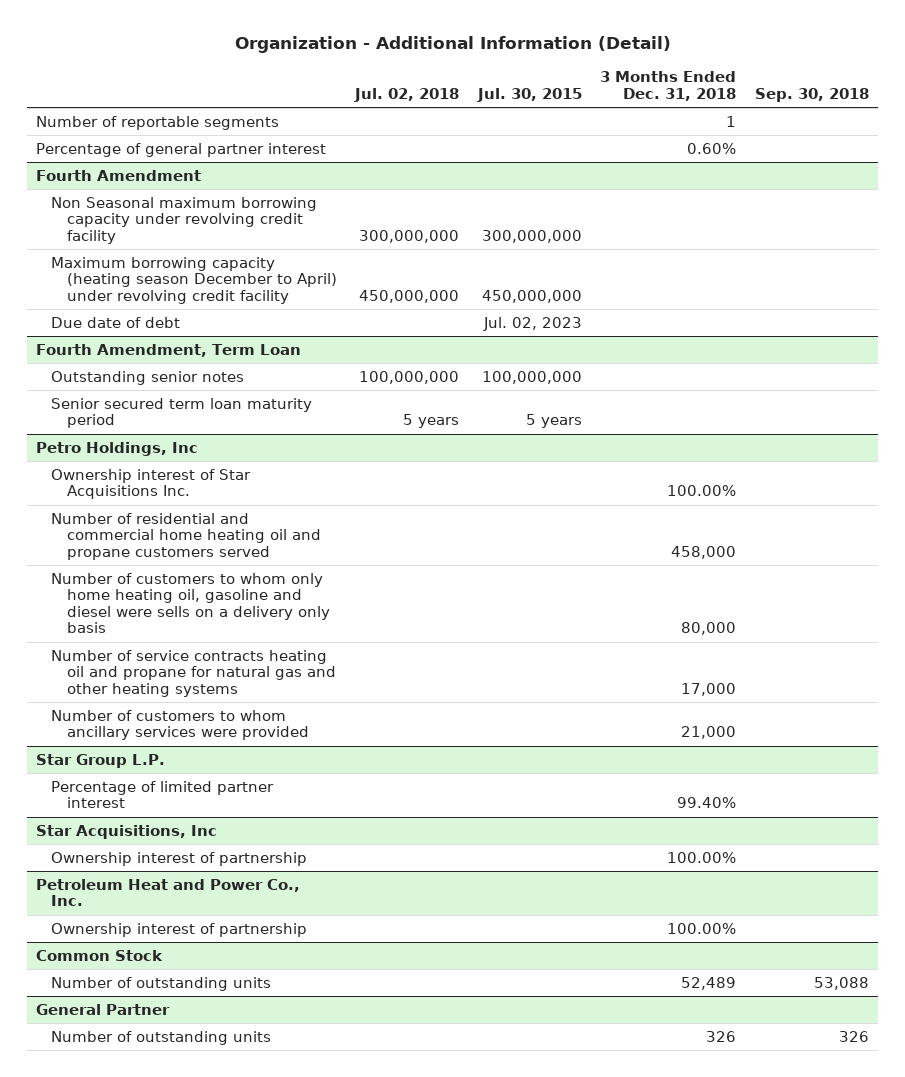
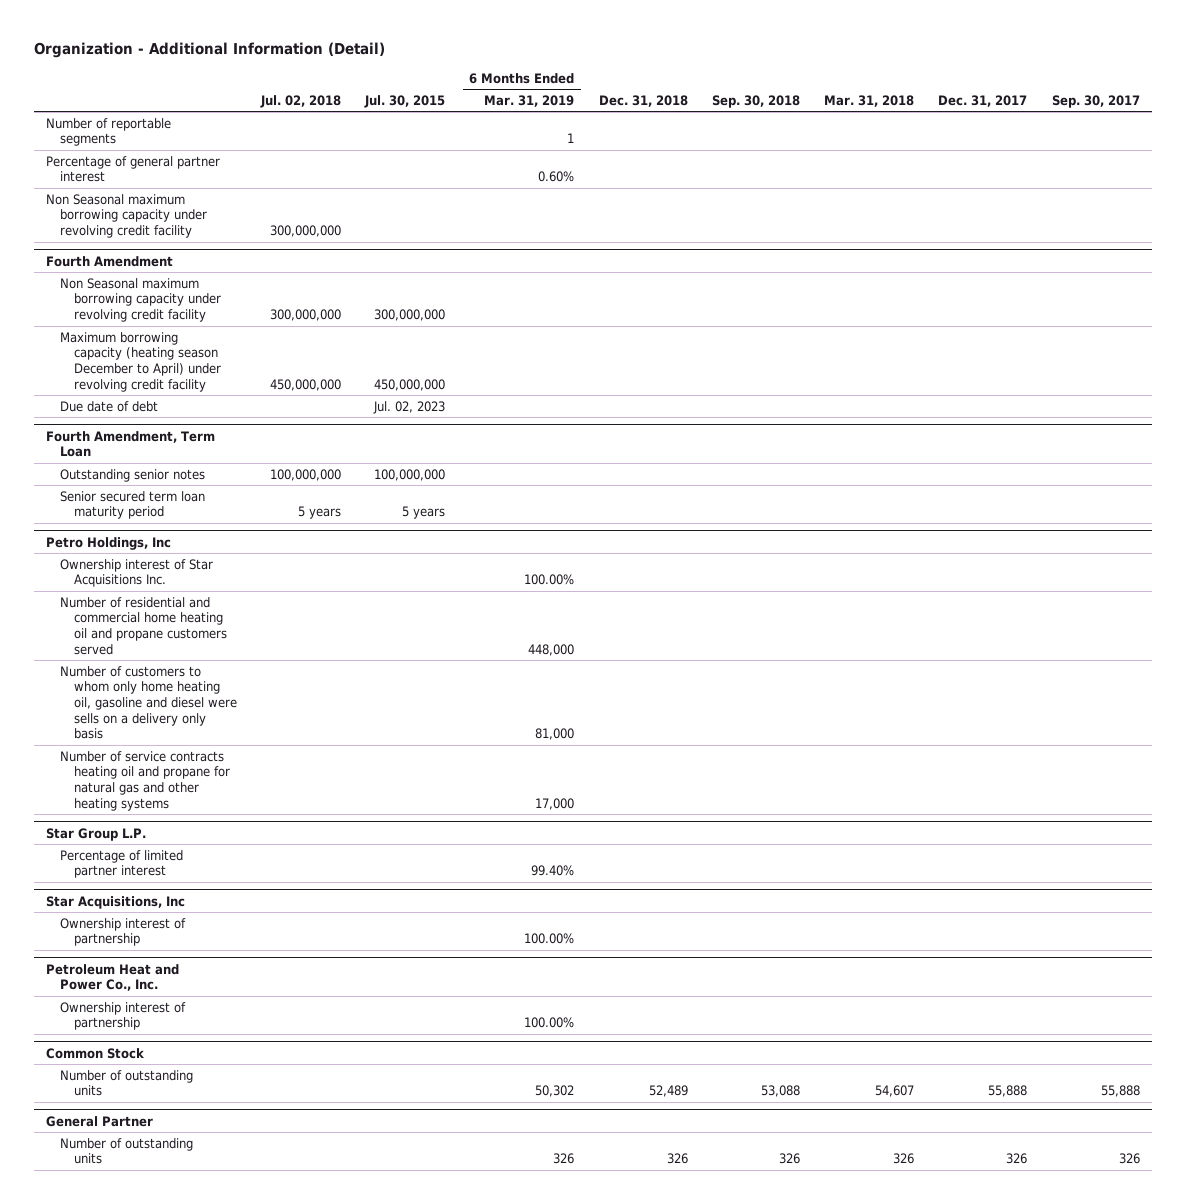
- | Jul. 02, 2018 | Jul. 30, 2015 | 3 Months Ended Dec. 31, 2018 | Sep. 30, 2018
+ | Jul. 02, 2018 | Jul. 30, 2015 | 6 Months Ended Mar. 31, 2019 | Dec. 31, 2018 | Sep. 30, 2018 | Mar. 31, 2018 | Dec. 31, 2017 | Sep. 30, 2017
+ Non Seasonal maximum borrowing capacity under revolving credit facility | 300,000,000 | | | | | | |
@ Petro Holdings, Inc
- Number of customers to whom ancillary services were provided | | | 21,000 |

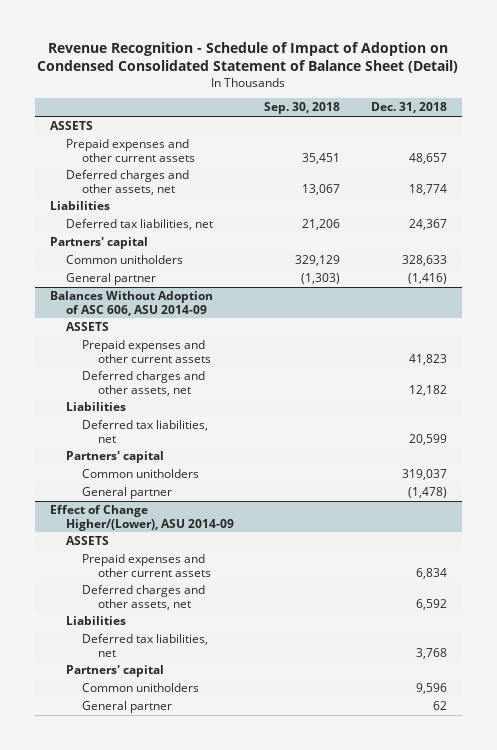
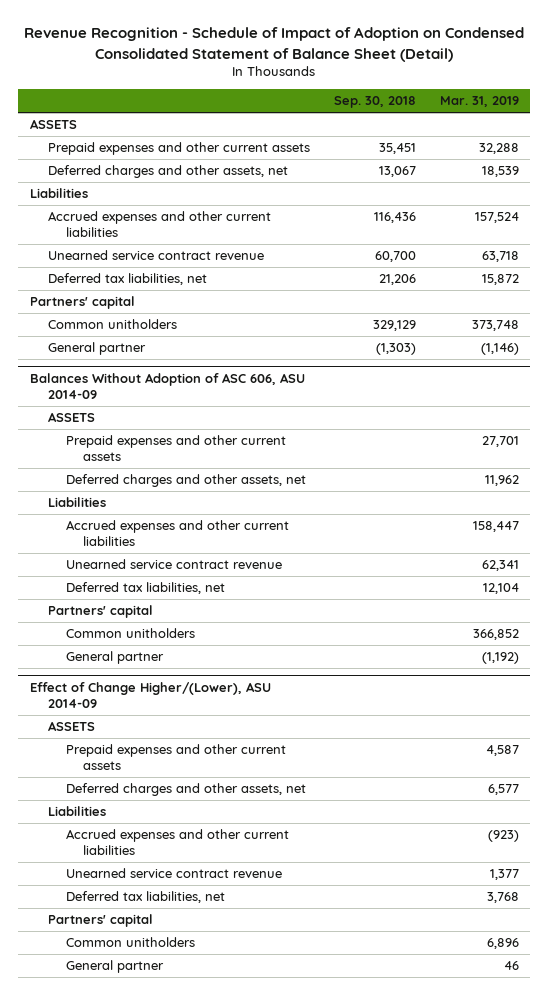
- | Sep. 30, 2018 | Dec. 31, 2018
+ | Sep. 30, 2018 | Mar. 31, 2019
+ Accrued expenses and other current liabilities | 116,436 | 157,524
+ Unearned service contract revenue | 60,700 | 63,718
@ Balances Without Adoption of ASC 606, ASU 2014-09
+ Accrued expenses and other current liabilities | | 158,447
+ Unearned service contract revenue | | 62,341
@ Effect of Change Higher/(Lower), ASU 2014-09
+ Accrued expenses and other current liabilities | | (923)
+ Unearned service contract revenue | | 1,377

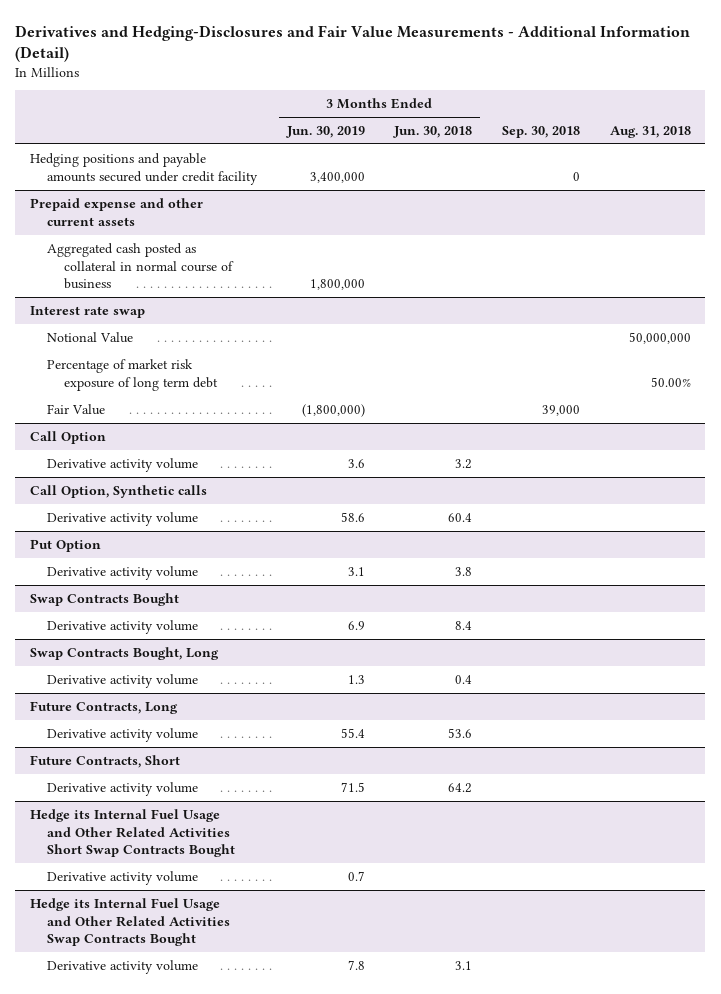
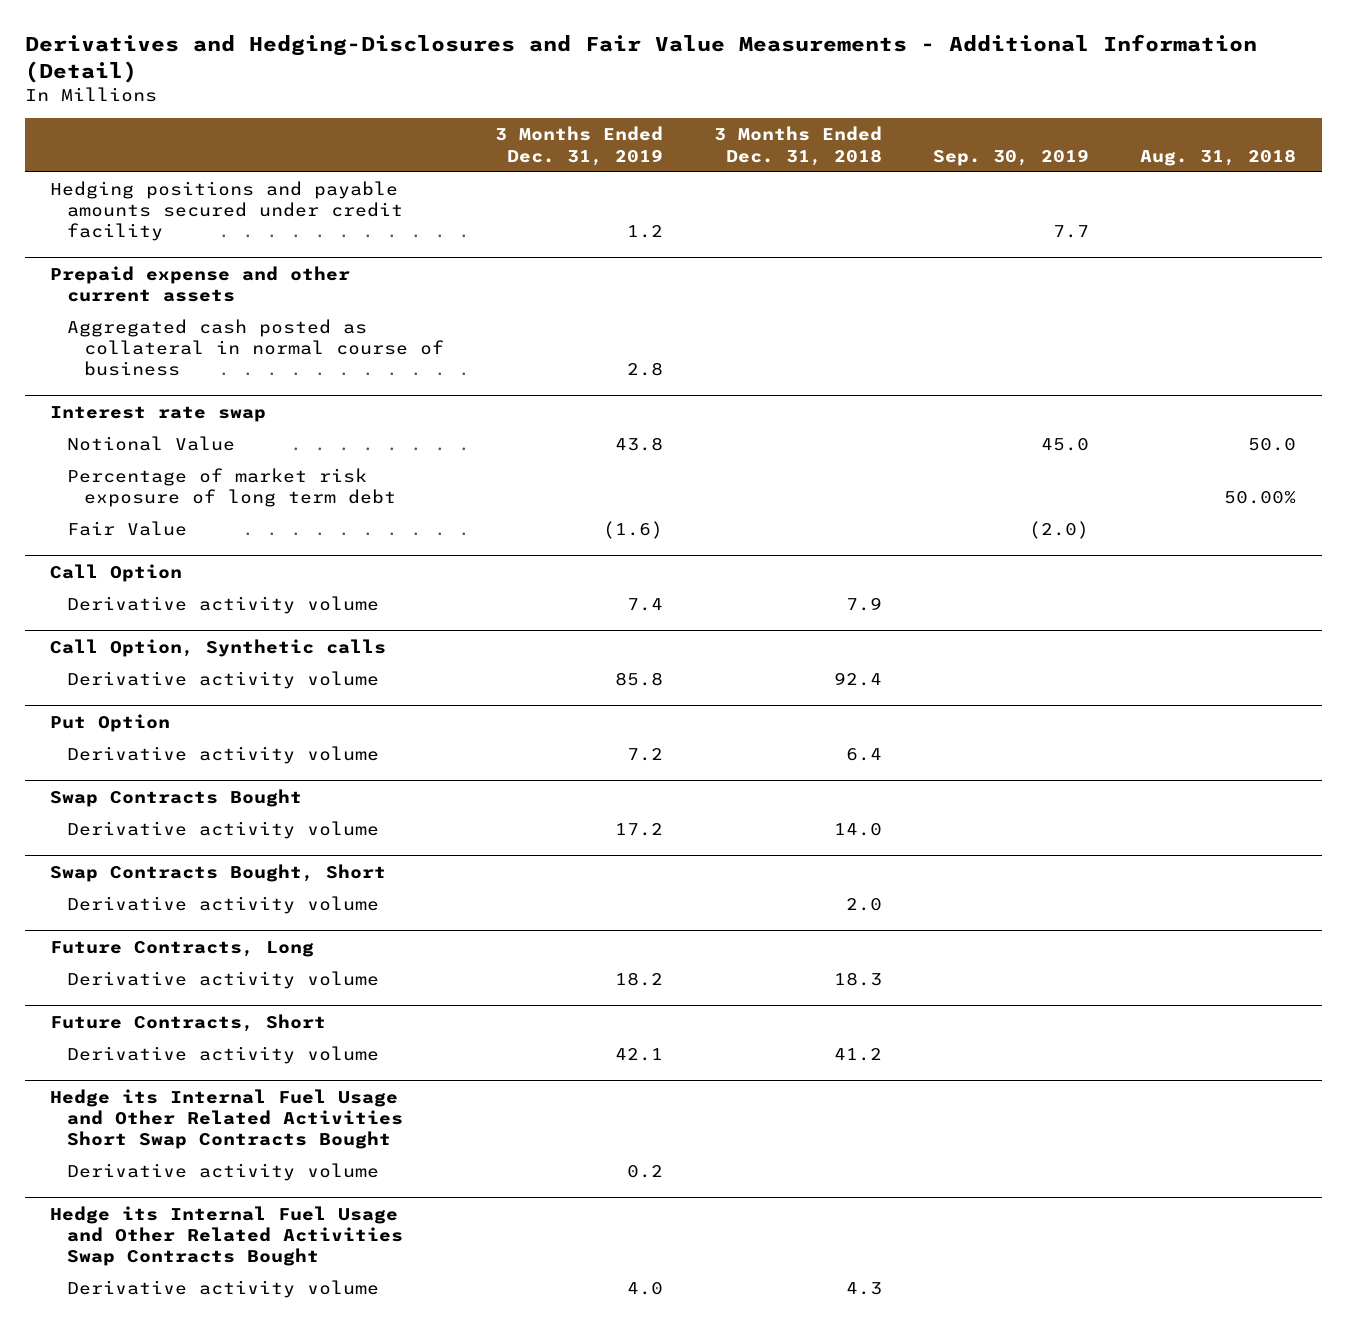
- | 3 Months Ended Jun. 30, 2019 | 3 Months Ended Jun. 30, 2018 | Sep. 30, 2018 | Aug. 31, 2018
+ | 3 Months Ended Dec. 31, 2019 | 3 Months Ended Dec. 31, 2018 | Sep. 30, 2019 | Aug. 31, 2018
@ Interest rate swap
- Notional Value | | | | 50,000,000
+ Notional Value | 43.8 | | 45.0 | 50.0
- Swap Contracts Bought, Long
+ Swap Contracts Bought, Short

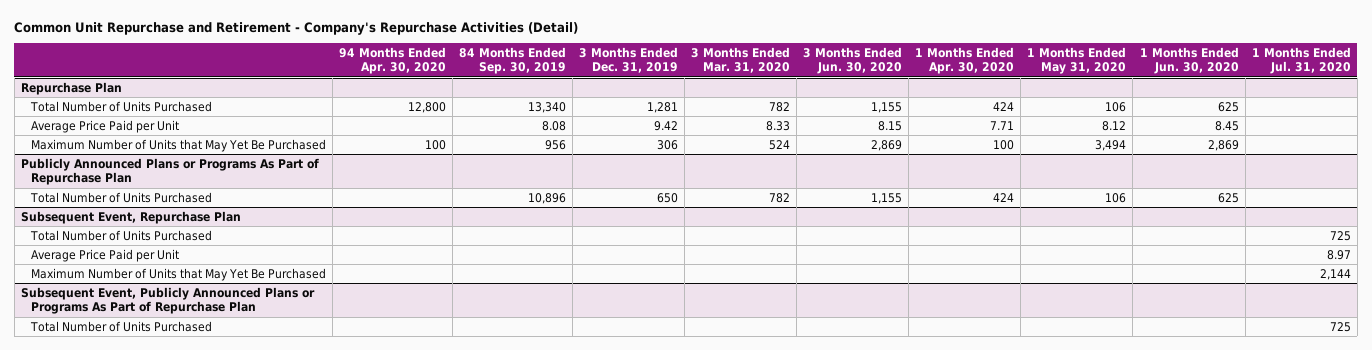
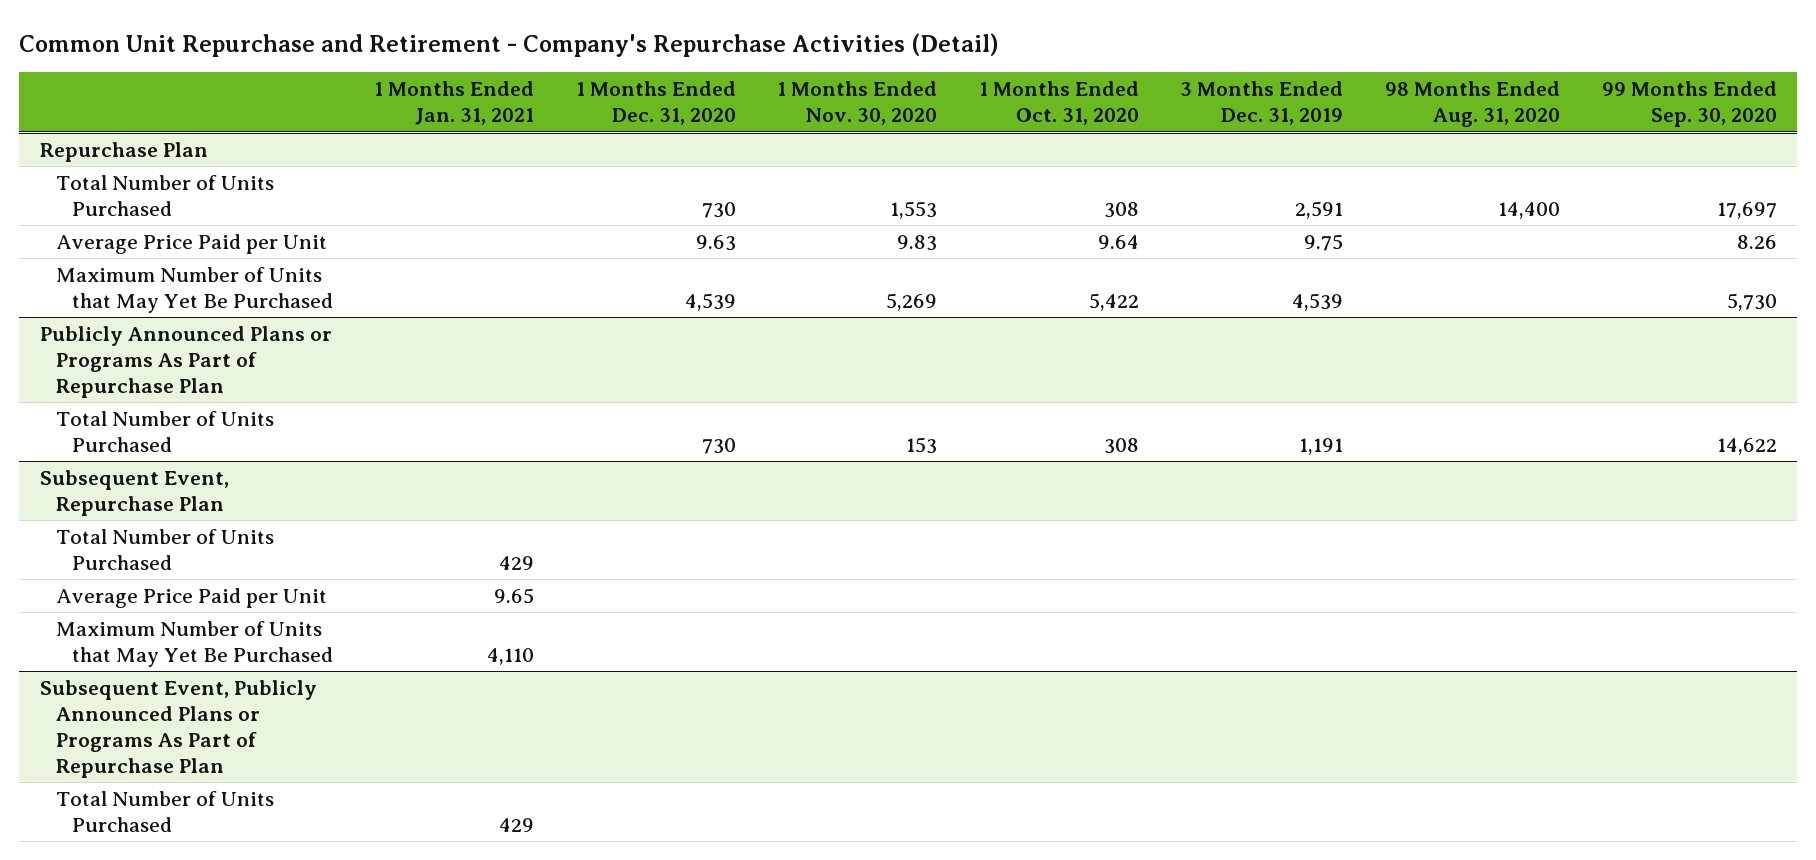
- | 94 Months Ended Apr. 30, 2020 | 84 Months Ended Sep. 30, 2019 | 3 Months Ended Dec. 31, 2019 | 3 Months Ended Mar. 31, 2020 | 3 Months Ended Jun. 30, 2020 | 1 Months Ended Apr. 30, 2020 | 1 Months Ended May 31, 2020 | 1 Months Ended Jun. 30, 2020 | 1 Months Ended Jul. 31, 2020
+ | 1 Months Ended Jan. 31, 2021 | 1 Months Ended Dec. 31, 2020 | 1 Months Ended Nov. 30, 2020 | 1 Months Ended Oct. 31, 2020 | 3 Months Ended Dec. 31, 2019 | 98 Months Ended Aug. 31, 2020 | 99 Months Ended Sep. 30, 2020
@ Repurchase Plan
- Total Number of Units Purchased | 12,800 | 13,340 | 1,281 | 782 | 1,155 | 424 | 106 | 625 |
- Average Price Paid per Unit | | 8.08 | 9.42 | 8.33 | 8.15 | 7.71 | 8.12 | 8.45 |
- Maximum Number of Units that May Yet Be Purchased | 100 | 956 | 306 | 524 | 2,869 | 100 | 3,494 | 2,869 |
+ Total Number of Units Purchased | | 730 | 1,553 | 308 | 2,591 | 14,400 | 17,697
+ Average Price Paid per Unit | | 9.63 | 9.83 | 9.64 | 9.75 | | 8.26
+ Maximum Number of Units that May Yet Be Purchased | | 4,539 | 5,269 | 5,422 | 4,539 | | 5,730
@ Publicly Announced Plans or Programs As Part of Repurchase Plan
- Total Number of Units Purchased | | 10,896 | 650 | 782 | 1,155 | 424 | 106 | 625 |
+ Total Number of Units Purchased | | 730 | 153 | 308 | 1,191 | | 14,622

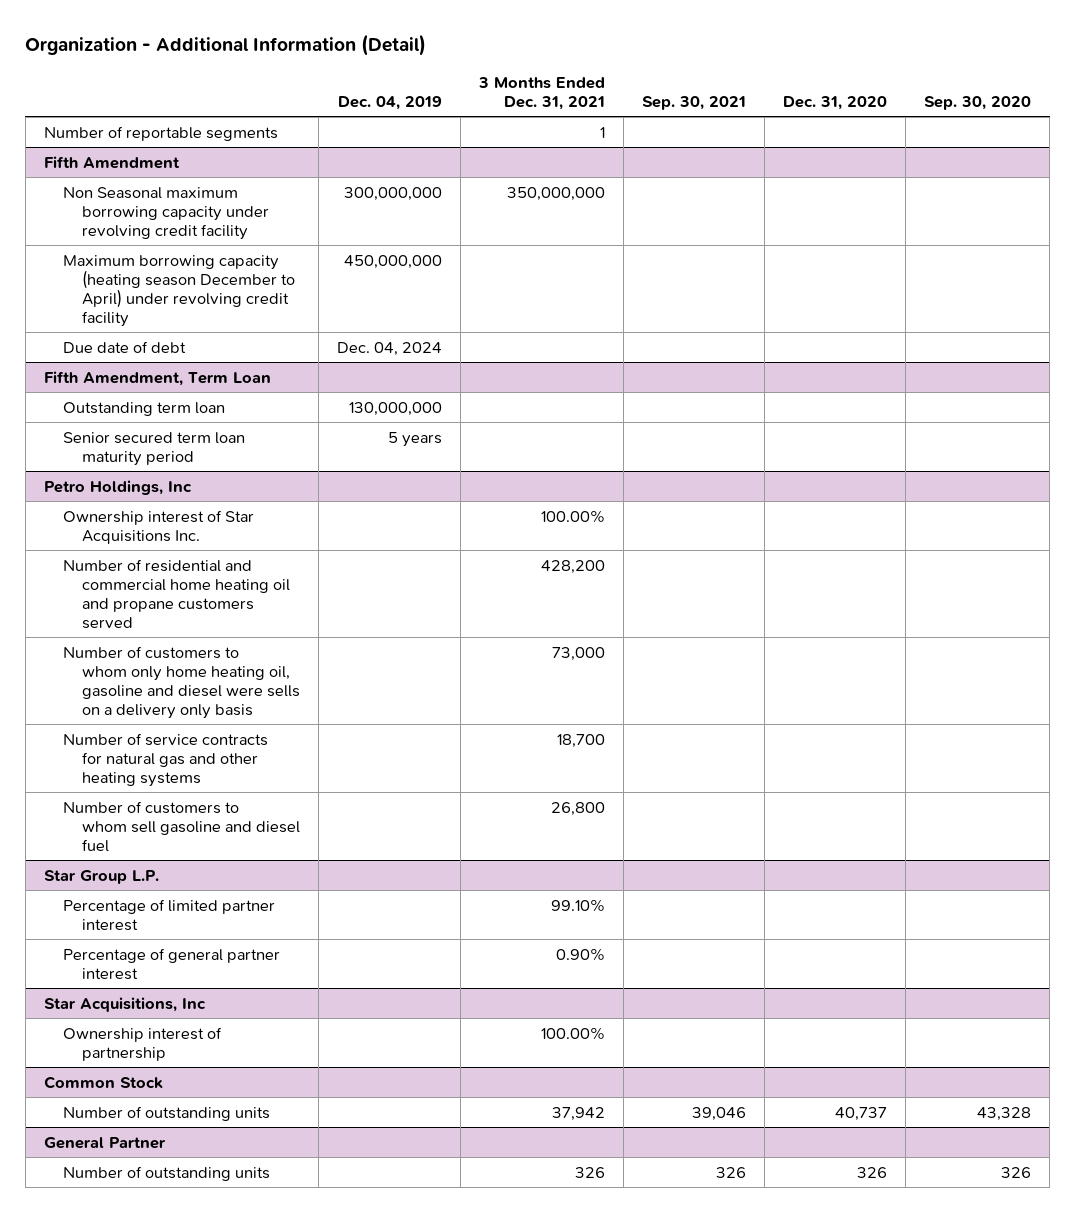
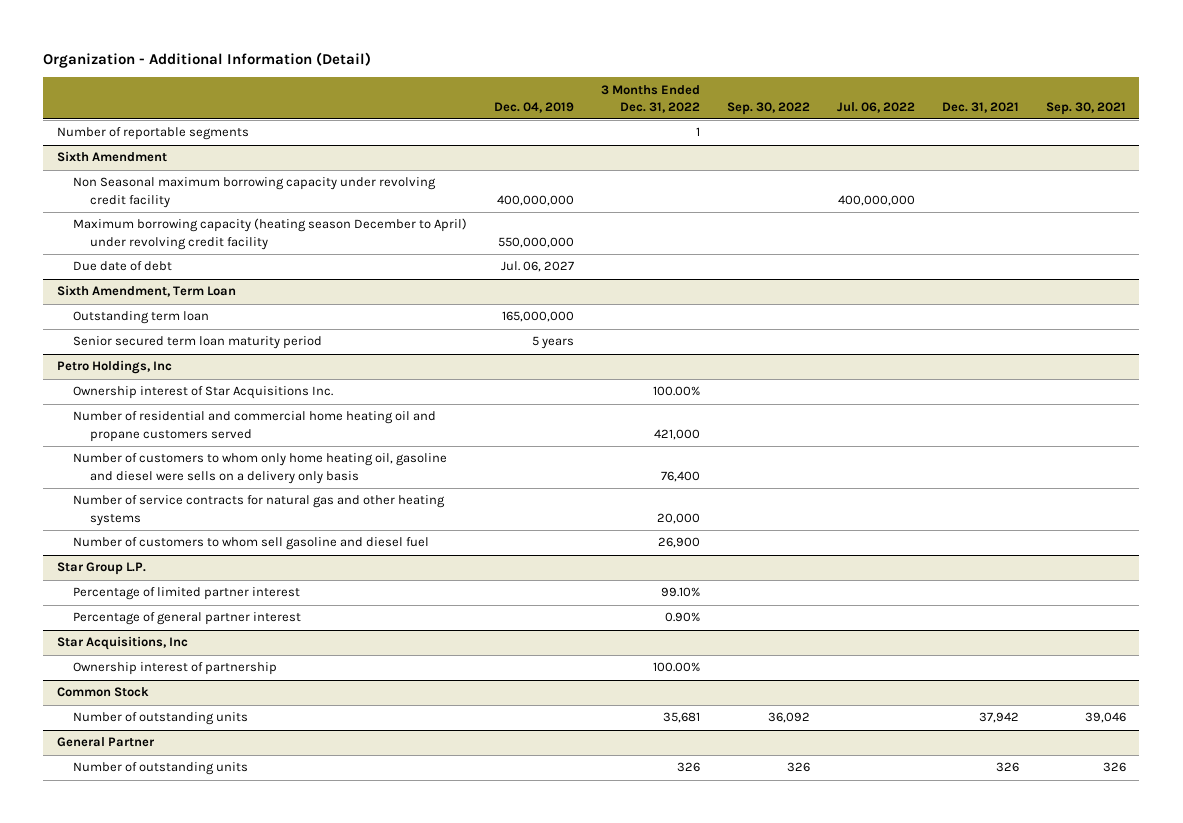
- | Dec. 04, 2019 | 3 Months Ended Dec. 31, 2021 | Sep. 30, 2021 | Dec. 31, 2020 | Sep. 30, 2020
+ | Dec. 04, 2019 | 3 Months Ended Dec. 31, 2022 | Sep. 30, 2022 | Jul. 06, 2022 | Dec. 31, 2021 | Sep. 30, 2021
- Fifth Amendment
- Non Seasonal maximum borrowing capacity under revolving credit facility | 300,000,000 | 350,000,000 | | |
- Maximum borrowing capacity (heating season December to April) under revolving credit facility | 450,000,000 | | | |
- Due date of debt | Dec. 04, 2024 | | | |
- Fifth Amendment, Term Loan
- Outstanding term loan | 130,000,000 | | | |
+ Sixth Amendment
+ Non Seasonal maximum borrowing capacity under revolving credit facility | 400,000,000 | | | 400,000,000 | |
+ Maximum borrowing capacity (heating season December to April) under revolving credit facility | 550,000,000 | | | | |
+ Due date of debt | Jul. 06, 2027 | | | | |
+ Sixth Amendment, Term Loan
+ Outstanding term loan | 165,000,000 | | | | |

